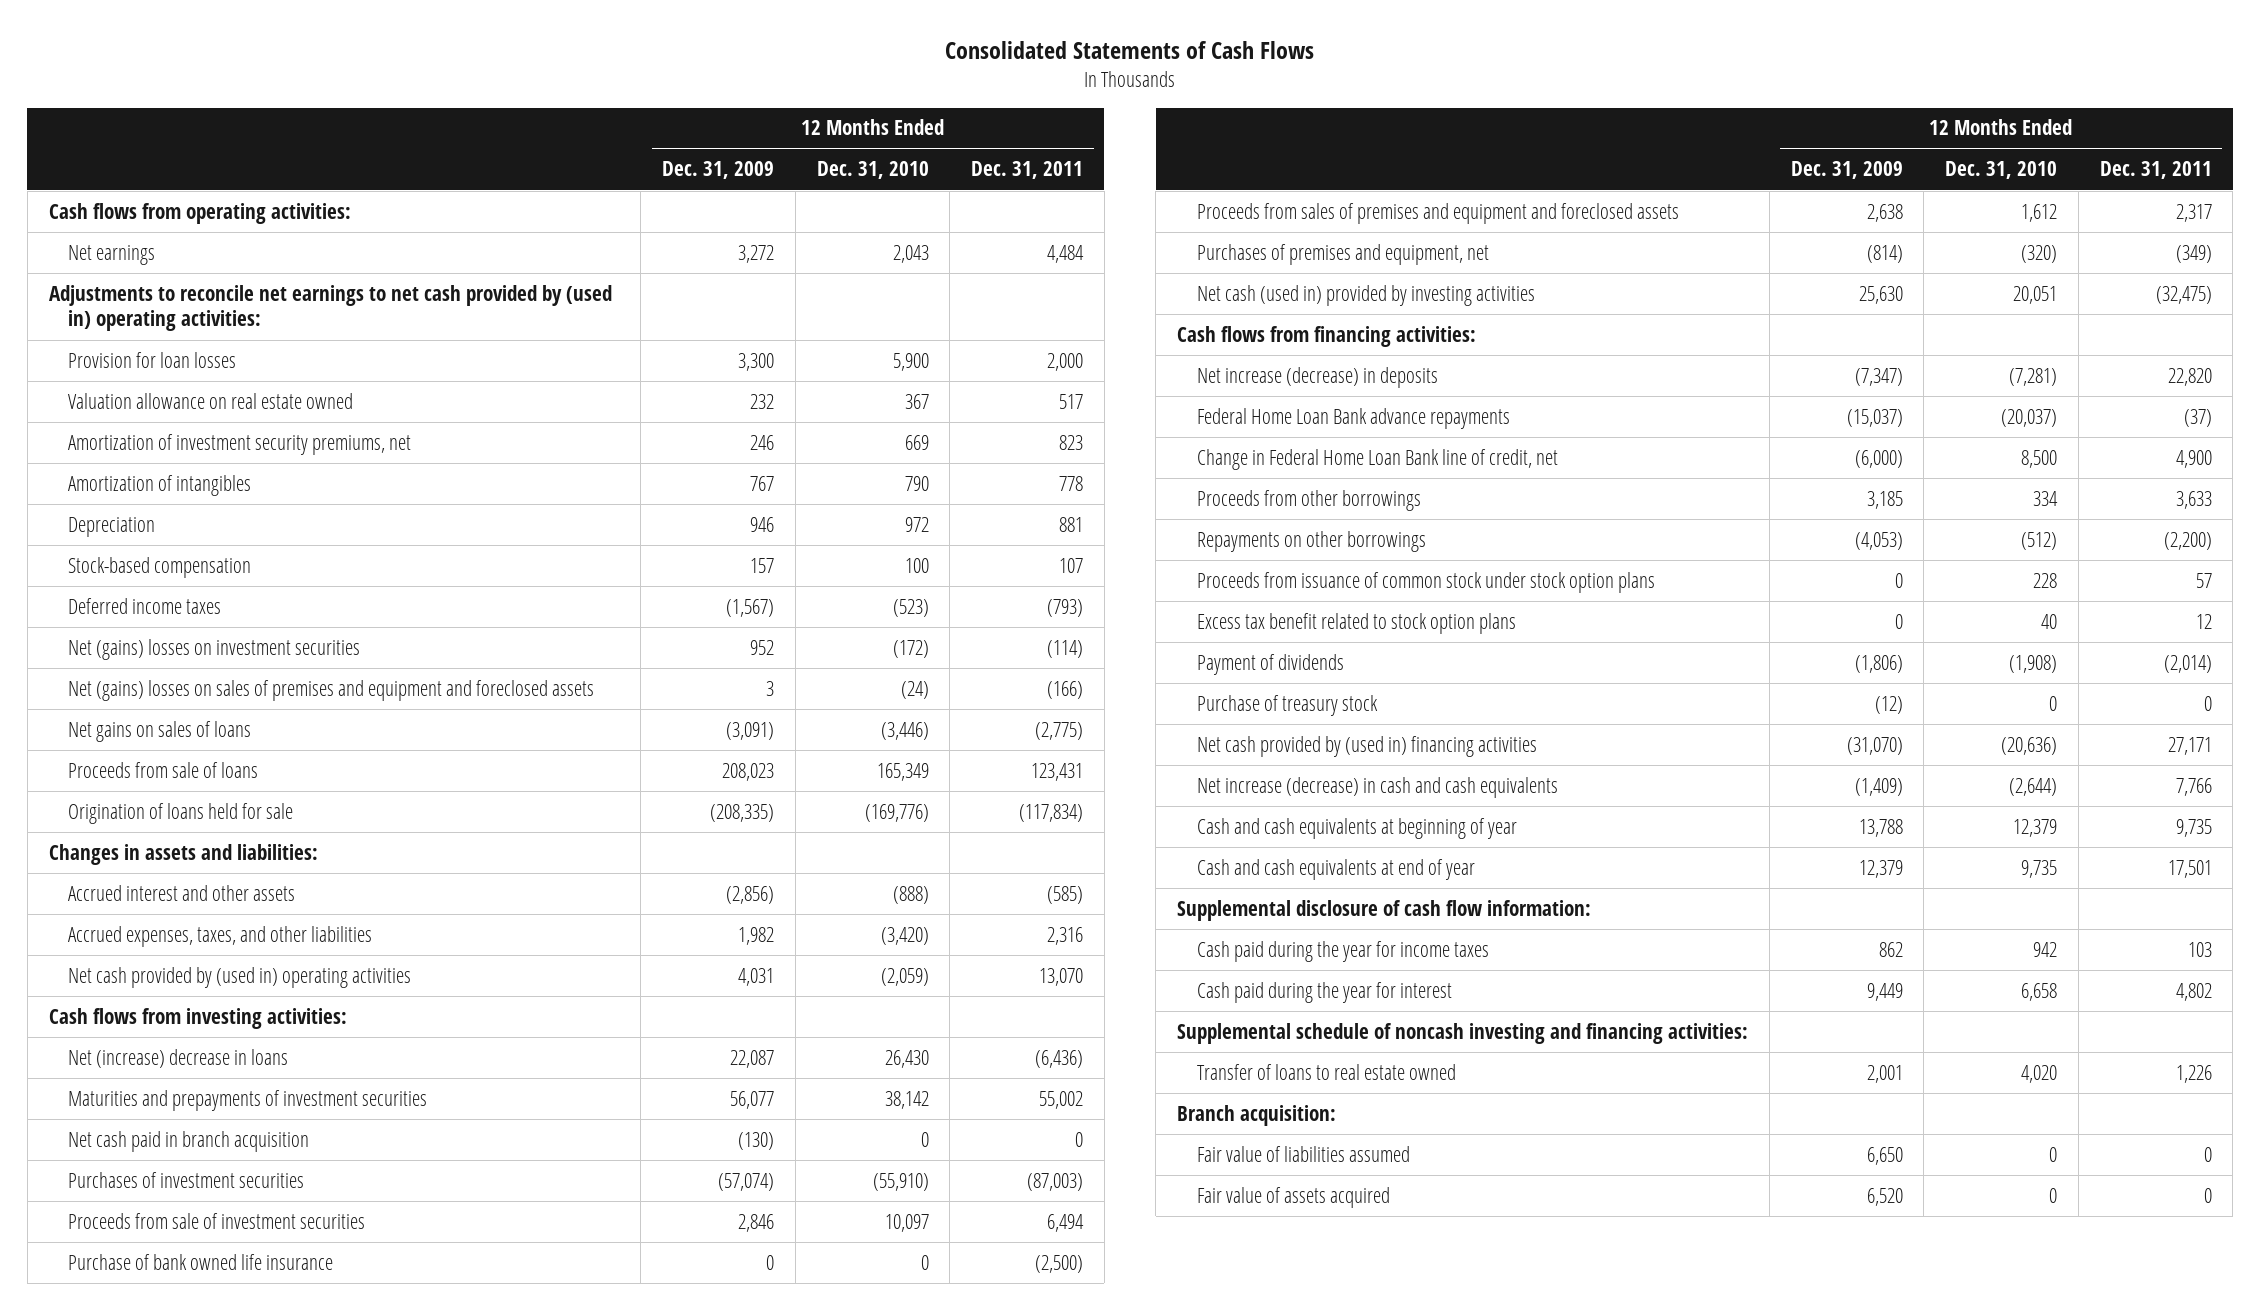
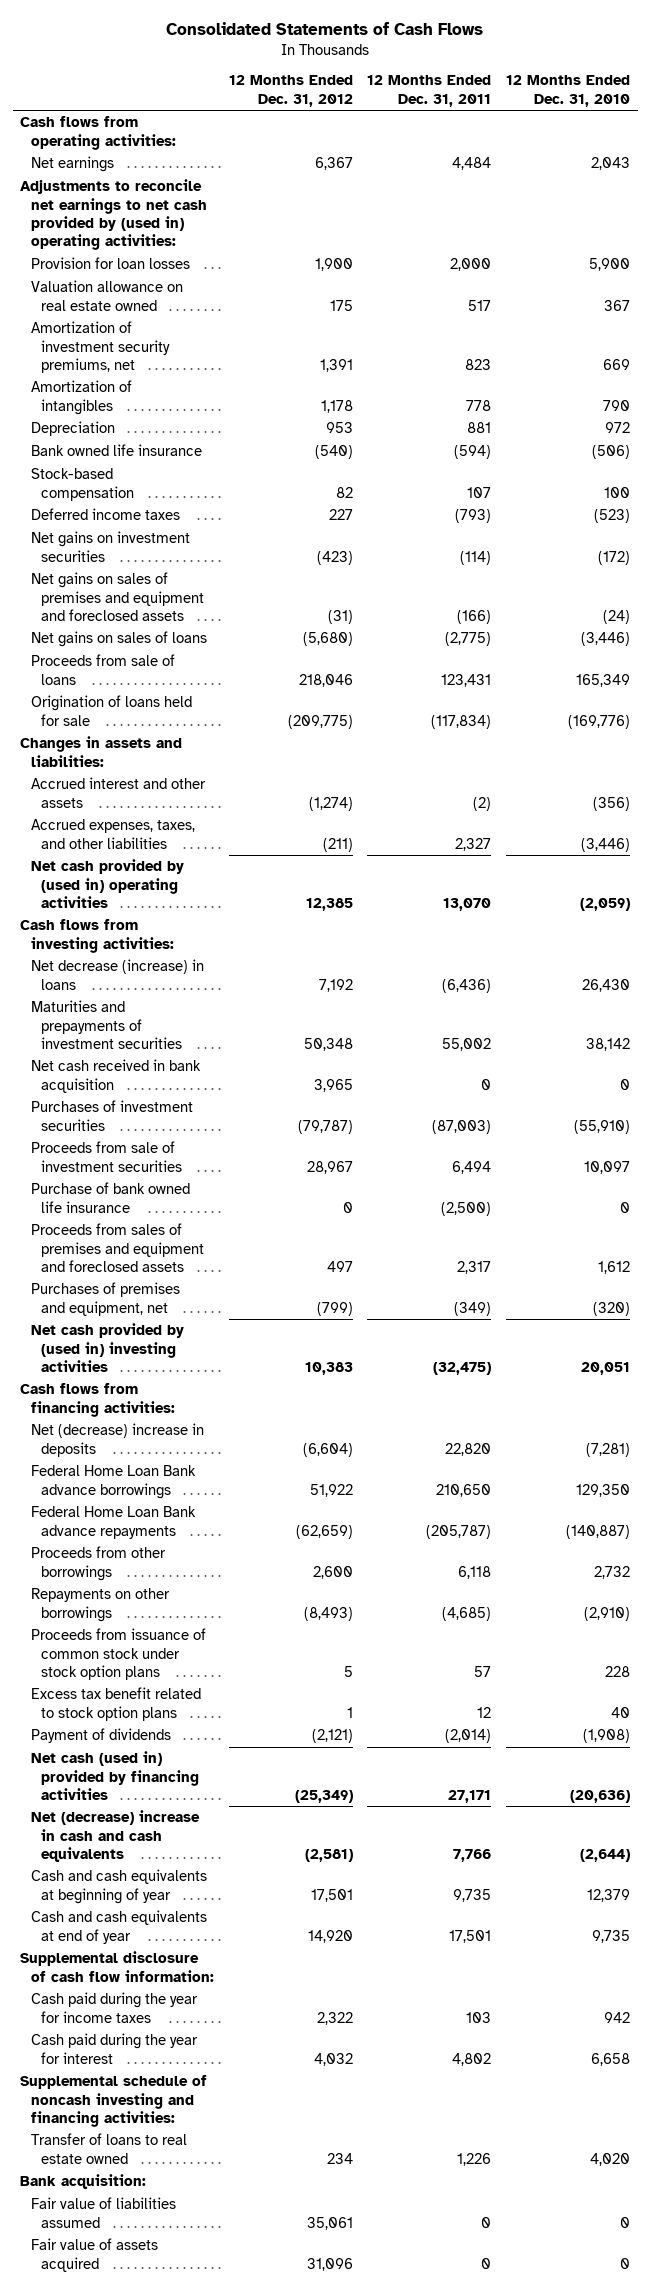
- | 12 Months Ended Dec. 31, 2009 | 12 Months Ended Dec. 31, 2010 | 12 Months Ended Dec. 31, 2011
+ | 12 Months Ended Dec. 31, 2012 | 12 Months Ended Dec. 31, 2011 | 12 Months Ended Dec. 31, 2010
+ Bank owned life insurance | (540) | (594) | (506)
- Net (gains) losses on investment securities | 952 | (172) | (114)
- Net (gains) losses on sales of premises and equipment and foreclosed assets | 3 | (24) | (166)
+ Net gains on investment securities | (423) | (114) | (172)
+ Net gains on sales of premises and equipment and foreclosed assets | (31) | (166) | (24)
- Accrued interest and other assets | (2,856) | (888) | (585)
- Accrued expenses, taxes, and other liabilities | 1,982 | (3,420) | 2,316
+ Accrued interest and other assets | (1,274) | (2) | (356)
+ Accrued expenses, taxes, and other liabilities | (211) | 2,327 | (3,446)
- Net (increase) decrease in loans | 22,087 | 26,430 | (6,436)
+ Net decrease (increase) in loans | 7,192 | (6,436) | 26,430
- Net cash paid in branch acquisition | (130) | 0 | 0
+ Net cash received in bank acquisition | 3,965 | 0 | 0
- Net cash (used in) provided by investing activities | 25,630 | 20,051 | (32,475)
+ Net cash provided by (used in) investing activities | 10,383 | (32,475) | 20,051
- Net increase (decrease) in deposits | (7,347) | (7,281) | 22,820
- Federal Home Loan Bank advance repayments | (15,037) | (20,037) | (37)
- Change in Federal Home Loan Bank line of credit, net | (6,000) | 8,500 | 4,900
- Proceeds from other borrowings | 3,185 | 334 | 3,633
- Repayments on other borrowings | (4,053) | (512) | (2,200)
+ Net (decrease) increase in deposits | (6,604) | 22,820 | (7,281)
+ Federal Home Loan Bank advance borrowings | 51,922 | 210,650 | 129,350
+ Federal Home Loan Bank advance repayments | (62,659) | (205,787) | (140,887)
+ Proceeds from other borrowings | 2,600 | 6,118 | 2,732
+ Repayments on other borrowings | (8,493) | (4,685) | (2,910)
- Purchase of treasury stock | (12) | 0 | 0
- Net cash provided by (used in) financing activities | (31,070) | (20,636) | 27,171
- Net increase (decrease) in cash and cash equivalents | (1,409) | (2,644) | 7,766
+ Net cash (used in) provided by financing activities | (25,349) | 27,171 | (20,636)
+ Net (decrease) increase in cash and cash equivalents | (2,581) | 7,766 | (2,644)
- Branch acquisition:
+ Bank acquisition:

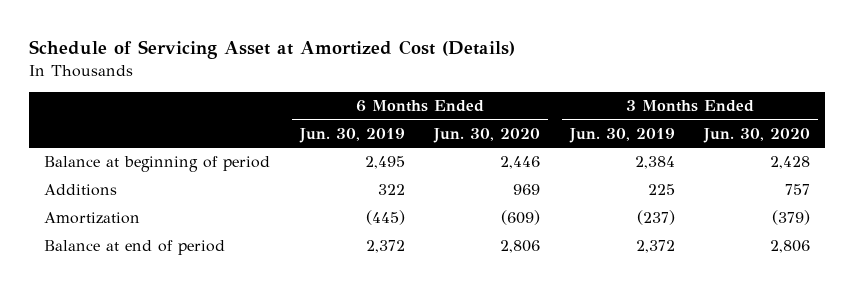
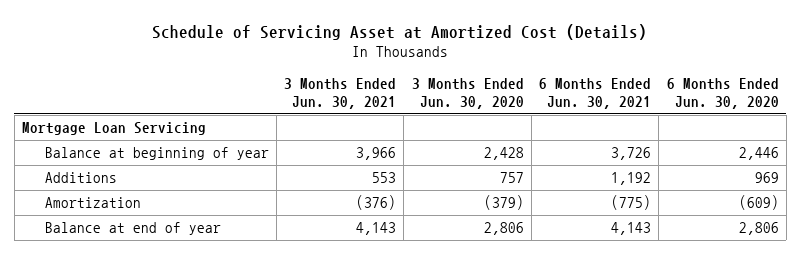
- | 6 Months Ended Jun. 30, 2019 | 6 Months Ended Jun. 30, 2020 | 3 Months Ended Jun. 30, 2019 | 3 Months Ended Jun. 30, 2020
+ | 3 Months Ended Jun. 30, 2021 | 3 Months Ended Jun. 30, 2020 | 6 Months Ended Jun. 30, 2021 | 6 Months Ended Jun. 30, 2020
- Balance at beginning of period | 2,495 | 2,446 | 2,384 | 2,428
+ Mortgage Loan Servicing
+ Balance at beginning of year | 3,966 | 2,428 | 3,726 | 2,446
- Balance at end of period | 2,372 | 2,806 | 2,372 | 2,806
+ Balance at end of year | 4,143 | 2,806 | 4,143 | 2,806

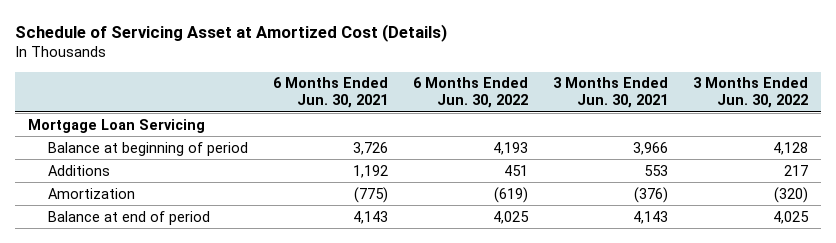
- | 3 Months Ended Jun. 30, 2021 | 3 Months Ended Jun. 30, 2020 | 6 Months Ended Jun. 30, 2021 | 6 Months Ended Jun. 30, 2020
+ | 6 Months Ended Jun. 30, 2021 | 6 Months Ended Jun. 30, 2022 | 3 Months Ended Jun. 30, 2021 | 3 Months Ended Jun. 30, 2022
- Balance at beginning of year | 3,966 | 2,428 | 3,726 | 2,446
+ Balance at beginning of period | 3,726 | 4,193 | 3,966 | 4,128
- Balance at end of year | 4,143 | 2,806 | 4,143 | 2,806
+ Balance at end of period | 4,143 | 4,025 | 4,143 | 4,025

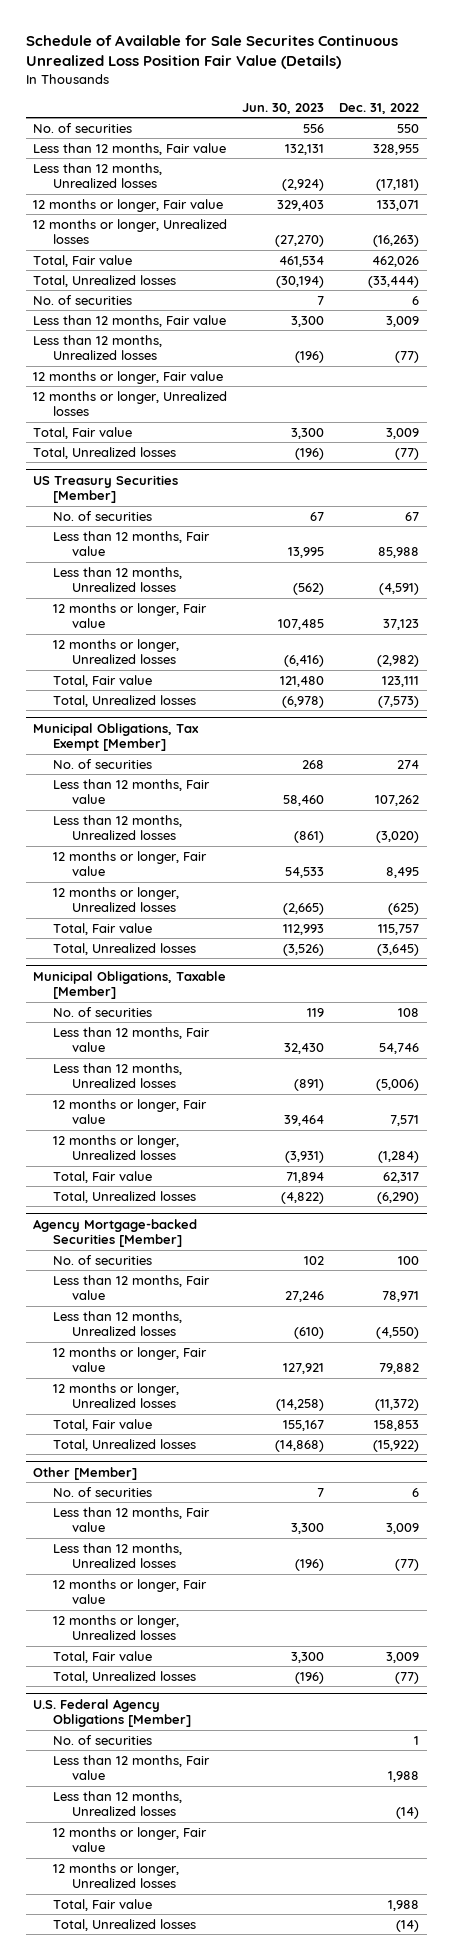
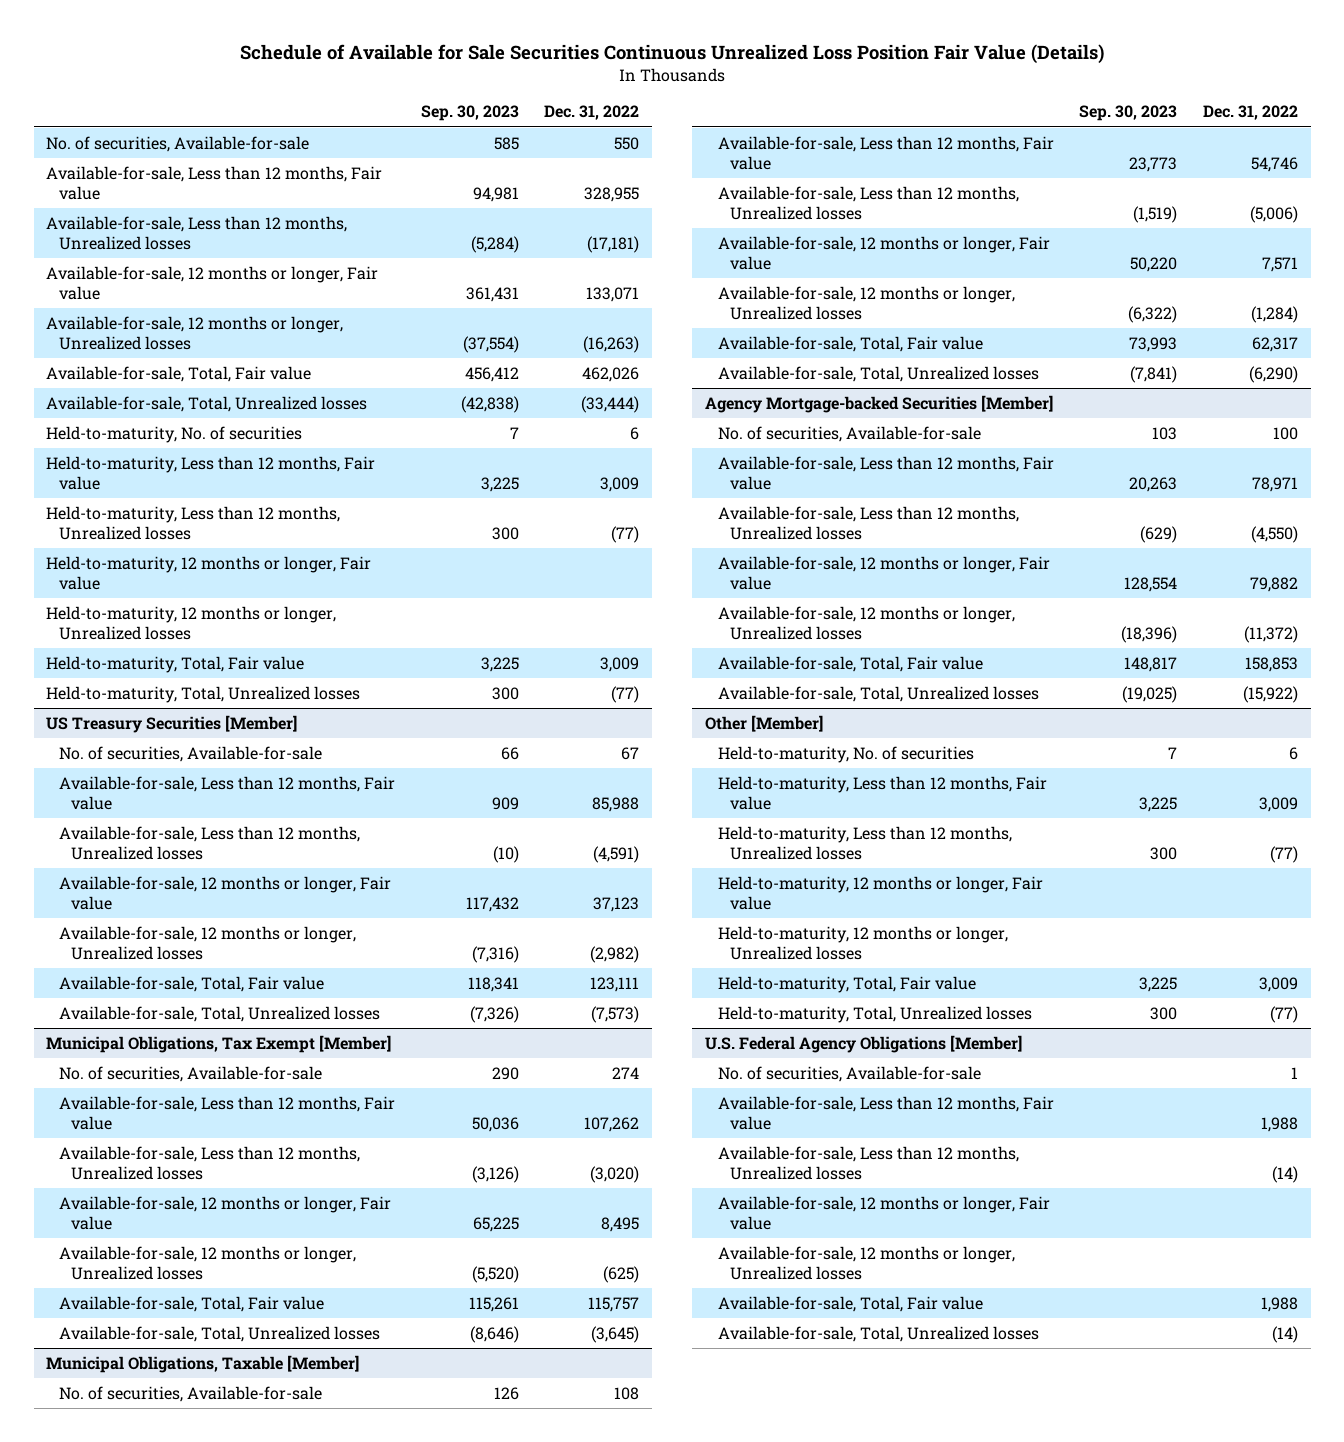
- Schedule of Available for Sale Securites Continuous Unrealized Loss Position Fair Value (Details)
+ Schedule of Available for Sale Securities Continuous Unrealized Loss Position Fair Value (Details)
- | Jun. 30, 2023 | Dec. 31, 2022
+ | Sep. 30, 2023 | Dec. 31, 2022
- No. of securities | 556 | 550
- Less than 12 months, Fair value | 132,131 | 328,955
- Less than 12 months, Unrealized losses | (2,924) | (17,181)
- 12 months or longer, Fair value | 329,403 | 133,071
- 12 months or longer, Unrealized losses | (27,270) | (16,263)
- Total, Fair value | 461,534 | 462,026
- Total, Unrealized losses | (30,194) | (33,444)
- No. of securities | 7 | 6
- Less than 12 months, Fair value | 3,300 | 3,009
- Less than 12 months, Unrealized losses | (196) | (77)
- 12 months or longer, Fair value
- 12 months or longer, Unrealized losses
- Total, Fair value | 3,300 | 3,009
- Total, Unrealized losses | (196) | (77)
+ No. of securities, Available-for-sale | 585 | 550
+ Available-for-sale, Less than 12 months, Fair value | 94,981 | 328,955
+ Available-for-sale, Less than 12 months, Unrealized losses | (5,284) | (17,181)
+ Available-for-sale, 12 months or longer, Fair value | 361,431 | 133,071
+ Available-for-sale, 12 months or longer, Unrealized losses | (37,554) | (16,263)
+ Available-for-sale, Total, Fair value | 456,412 | 462,026
+ Available-for-sale, Total, Unrealized losses | (42,838) | (33,444)
+ Held-to-maturity, No. of securities | 7 | 6
+ Held-to-maturity, Less than 12 months, Fair value | 3,225 | 3,009
+ Held-to-maturity, Less than 12 months, Unrealized losses | 300 | (77)
+ Held-to-maturity, 12 months or longer, Fair value
+ Held-to-maturity, 12 months or longer, Unrealized losses
+ Held-to-maturity, Total, Fair value | 3,225 | 3,009
+ Held-to-maturity, Total, Unrealized losses | 300 | (77)
@ US Treasury Securities [Member]
- No. of securities | 67 | 67
- Less than 12 months, Fair value | 13,995 | 85,988
- Less than 12 months, Unrealized losses | (562) | (4,591)
- 12 months or longer, Fair value | 107,485 | 37,123
- 12 months or longer, Unrealized losses | (6,416) | (2,982)
- Total, Fair value | 121,480 | 123,111
- Total, Unrealized losses | (6,978) | (7,573)
+ No. of securities, Available-for-sale | 66 | 67
+ Available-for-sale, Less than 12 months, Fair value | 909 | 85,988
+ Available-for-sale, Less than 12 months, Unrealized losses | (10) | (4,591)
+ Available-for-sale, 12 months or longer, Fair value | 117,432 | 37,123
+ Available-for-sale, 12 months or longer, Unrealized losses | (7,316) | (2,982)
+ Available-for-sale, Total, Fair value | 118,341 | 123,111
+ Available-for-sale, Total, Unrealized losses | (7,326) | (7,573)
@ Municipal Obligations, Tax Exempt [Member]
- No. of securities | 268 | 274
- Less than 12 months, Fair value | 58,460 | 107,262
- Less than 12 months, Unrealized losses | (861) | (3,020)
- 12 months or longer, Fair value | 54,533 | 8,495
- 12 months or longer, Unrealized losses | (2,665) | (625)
- Total, Fair value | 112,993 | 115,757
- Total, Unrealized losses | (3,526) | (3,645)
+ No. of securities, Available-for-sale | 290 | 274
+ Available-for-sale, Less than 12 months, Fair value | 50,036 | 107,262
+ Available-for-sale, Less than 12 months, Unrealized losses | (3,126) | (3,020)
+ Available-for-sale, 12 months or longer, Fair value | 65,225 | 8,495
+ Available-for-sale, 12 months or longer, Unrealized losses | (5,520) | (625)
+ Available-for-sale, Total, Fair value | 115,261 | 115,757
+ Available-for-sale, Total, Unrealized losses | (8,646) | (3,645)
@ Municipal Obligations, Taxable [Member]
- No. of securities | 119 | 108
- Less than 12 months, Fair value | 32,430 | 54,746
- Less than 12 months, Unrealized losses | (891) | (5,006)
- 12 months or longer, Fair value | 39,464 | 7,571
- 12 months or longer, Unrealized losses | (3,931) | (1,284)
- Total, Fair value | 71,894 | 62,317
- Total, Unrealized losses | (4,822) | (6,290)
+ No. of securities, Available-for-sale | 126 | 108
+ Available-for-sale, Less than 12 months, Fair value | 23,773 | 54,746
+ Available-for-sale, Less than 12 months, Unrealized losses | (1,519) | (5,006)
+ Available-for-sale, 12 months or longer, Fair value | 50,220 | 7,571
+ Available-for-sale, 12 months or longer, Unrealized losses | (6,322) | (1,284)
+ Available-for-sale, Total, Fair value | 73,993 | 62,317
+ Available-for-sale, Total, Unrealized losses | (7,841) | (6,290)
@ Agency Mortgage-backed Securities [Member]
- No. of securities | 102 | 100
- Less than 12 months, Fair value | 27,246 | 78,971
- Less than 12 months, Unrealized losses | (610) | (4,550)
- 12 months or longer, Fair value | 127,921 | 79,882
- 12 months or longer, Unrealized losses | (14,258) | (11,372)
- Total, Fair value | 155,167 | 158,853
- Total, Unrealized losses | (14,868) | (15,922)
+ No. of securities, Available-for-sale | 103 | 100
+ Available-for-sale, Less than 12 months, Fair value | 20,263 | 78,971
+ Available-for-sale, Less than 12 months, Unrealized losses | (629) | (4,550)
+ Available-for-sale, 12 months or longer, Fair value | 128,554 | 79,882
+ Available-for-sale, 12 months or longer, Unrealized losses | (18,396) | (11,372)
+ Available-for-sale, Total, Fair value | 148,817 | 158,853
+ Available-for-sale, Total, Unrealized losses | (19,025) | (15,922)
@ Other [Member]
- No. of securities | 7 | 6
- Less than 12 months, Fair value | 3,300 | 3,009
- Less than 12 months, Unrealized losses | (196) | (77)
- 12 months or longer, Fair value
- 12 months or longer, Unrealized losses
- Total, Fair value | 3,300 | 3,009
- Total, Unrealized losses | (196) | (77)
+ Held-to-maturity, No. of securities | 7 | 6
+ Held-to-maturity, Less than 12 months, Fair value | 3,225 | 3,009
+ Held-to-maturity, Less than 12 months, Unrealized losses | 300 | (77)
+ Held-to-maturity, 12 months or longer, Fair value
+ Held-to-maturity, 12 months or longer, Unrealized losses
+ Held-to-maturity, Total, Fair value | 3,225 | 3,009
+ Held-to-maturity, Total, Unrealized losses | 300 | (77)
@ U.S. Federal Agency Obligations [Member]
- No. of securities | | 1
- Less than 12 months, Fair value | | 1,988
- Less than 12 months, Unrealized losses | | (14)
- 12 months or longer, Fair value
- 12 months or longer, Unrealized losses
- Total, Fair value | | 1,988
- Total, Unrealized losses | | (14)
+ No. of securities, Available-for-sale | | 1
+ Available-for-sale, Less than 12 months, Fair value | | 1,988
+ Available-for-sale, Less than 12 months, Unrealized losses | | (14)
+ Available-for-sale, 12 months or longer, Fair value
+ Available-for-sale, 12 months or longer, Unrealized losses
+ Available-for-sale, Total, Fair value | | 1,988
+ Available-for-sale, Total, Unrealized losses | | (14)

